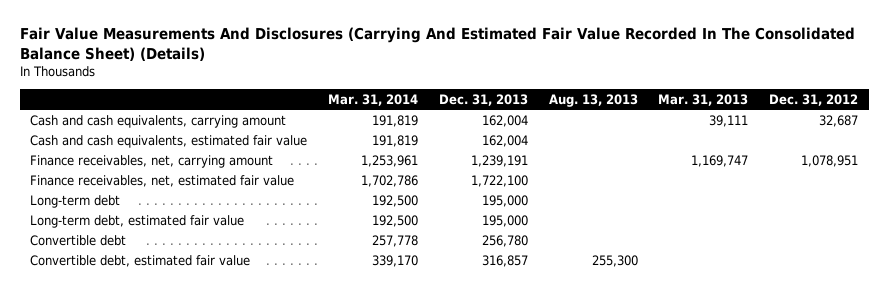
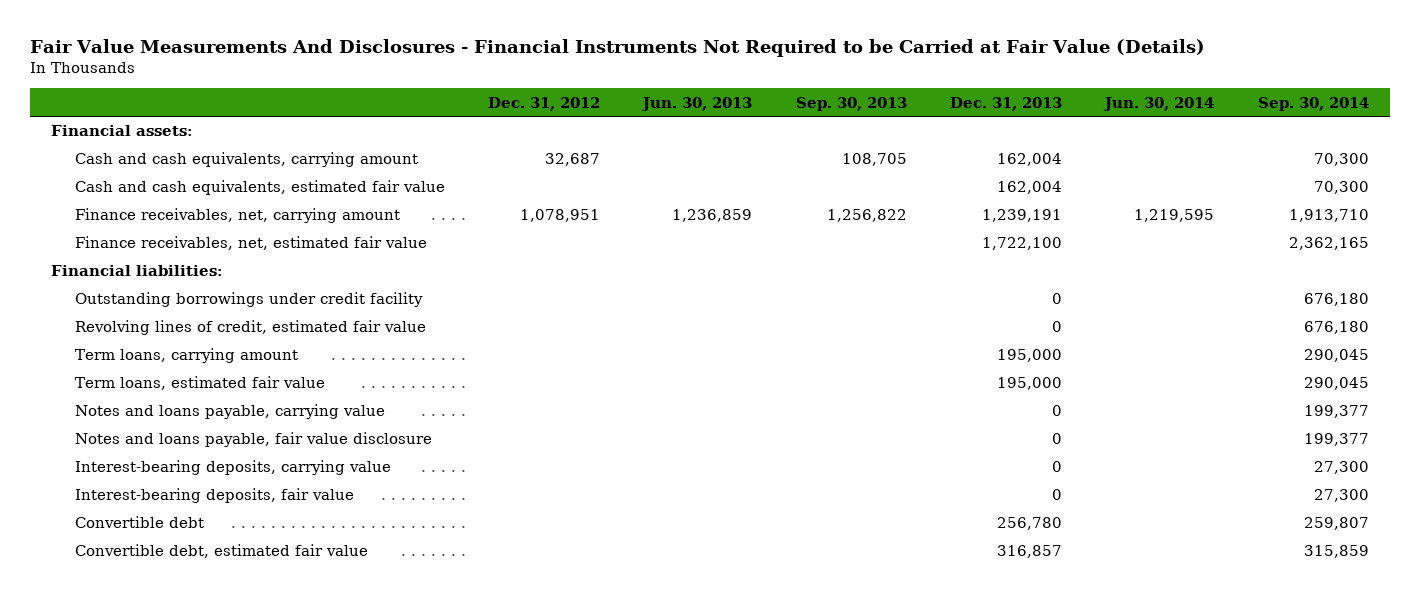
- Fair Value Measurements And Disclosures (Carrying And Estimated Fair Value Recorded In The Consolidated Balance Sheet) (Details)
+ Fair Value Measurements And Disclosures - Financial Instruments Not Required to be Carried at Fair Value (Details)
- | Mar. 31, 2014 | Dec. 31, 2013 | Aug. 13, 2013 | Mar. 31, 2013 | Dec. 31, 2012
+ | Dec. 31, 2012 | Jun. 30, 2013 | Sep. 30, 2013 | Dec. 31, 2013 | Jun. 30, 2014 | Sep. 30, 2014
+ Financial assets:
- Long-term debt | 192,500 | 195,000 | | |
- Long-term debt, estimated fair value | 192,500 | 195,000 | | |
+ Financial liabilities:
+ Outstanding borrowings under credit facility | | | | 0 | | 676,180
+ Revolving lines of credit, estimated fair value | | | | 0 | | 676,180
+ Term loans, carrying amount | | | | 195,000 | | 290,045
+ Term loans, estimated fair value | | | | 195,000 | | 290,045
+ Notes and loans payable, carrying value | | | | 0 | | 199,377
+ Notes and loans payable, fair value disclosure | | | | 0 | | 199,377
+ Interest-bearing deposits, carrying value | | | | 0 | | 27,300
+ Interest-bearing deposits, fair value | | | | 0 | | 27,300

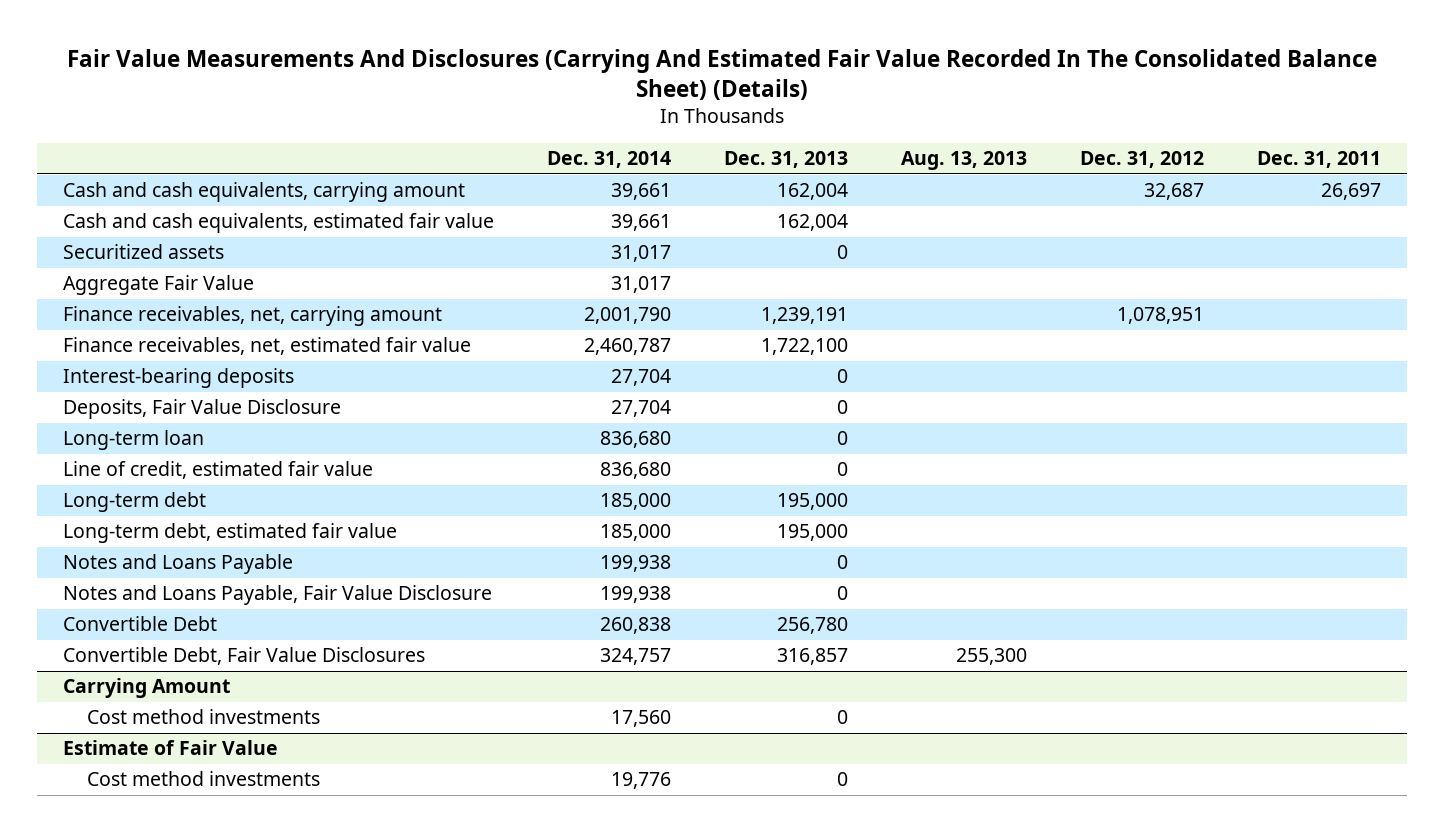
- Fair Value Measurements And Disclosures - Financial Instruments Not Required to be Carried at Fair Value (Details)
+ Fair Value Measurements And Disclosures (Carrying And Estimated Fair Value Recorded In The Consolidated Balance Sheet) (Details)
- | Dec. 31, 2012 | Jun. 30, 2013 | Sep. 30, 2013 | Dec. 31, 2013 | Jun. 30, 2014 | Sep. 30, 2014
+ | Dec. 31, 2014 | Dec. 31, 2013 | Aug. 13, 2013 | Dec. 31, 2012 | Dec. 31, 2011
- Financial assets:
+ Securitized assets | 31,017 | 0 | | |
+ Aggregate Fair Value | 31,017 | | | |
- Financial liabilities:
- Outstanding borrowings under credit facility | | | | 0 | | 676,180
- Revolving lines of credit, estimated fair value | | | | 0 | | 676,180
- Term loans, carrying amount | | | | 195,000 | | 290,045
- Term loans, estimated fair value | | | | 195,000 | | 290,045
- Notes and loans payable, carrying value | | | | 0 | | 199,377
- Notes and loans payable, fair value disclosure | | | | 0 | | 199,377
- Interest-bearing deposits, carrying value | | | | 0 | | 27,300
- Interest-bearing deposits, fair value | | | | 0 | | 27,300
- Convertible debt | | | | 256,780 | | 259,807
- Convertible debt, estimated fair value | | | | 316,857 | | 315,859
+ Interest-bearing deposits | 27,704 | 0 | | |
+ Deposits, Fair Value Disclosure | 27,704 | 0 | | |
+ Long-term loan | 836,680 | 0 | | |
+ Line of credit, estimated fair value | 836,680 | 0 | | |
+ Long-term debt | 185,000 | 195,000 | | |
+ Long-term debt, estimated fair value | 185,000 | 195,000 | | |
+ Notes and Loans Payable | 199,938 | 0 | | |
+ Notes and Loans Payable, Fair Value Disclosure | 199,938 | 0 | | |
+ Convertible Debt | 260,838 | 256,780 | | |
+ Convertible Debt, Fair Value Disclosures | 324,757 | 316,857 | 255,300 | |
+ Carrying Amount
+ Cost method investments | 17,560 | 0 | | |
+ Estimate of Fair Value
+ Cost method investments | 19,776 | 0 | | |

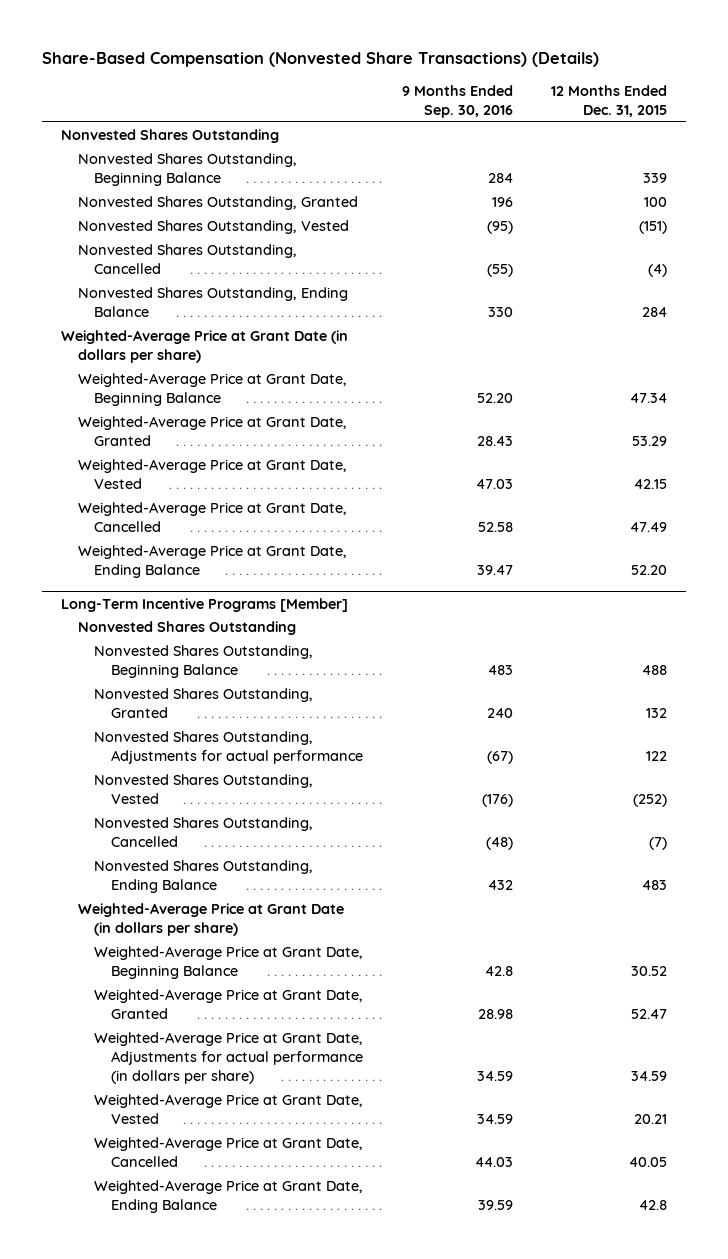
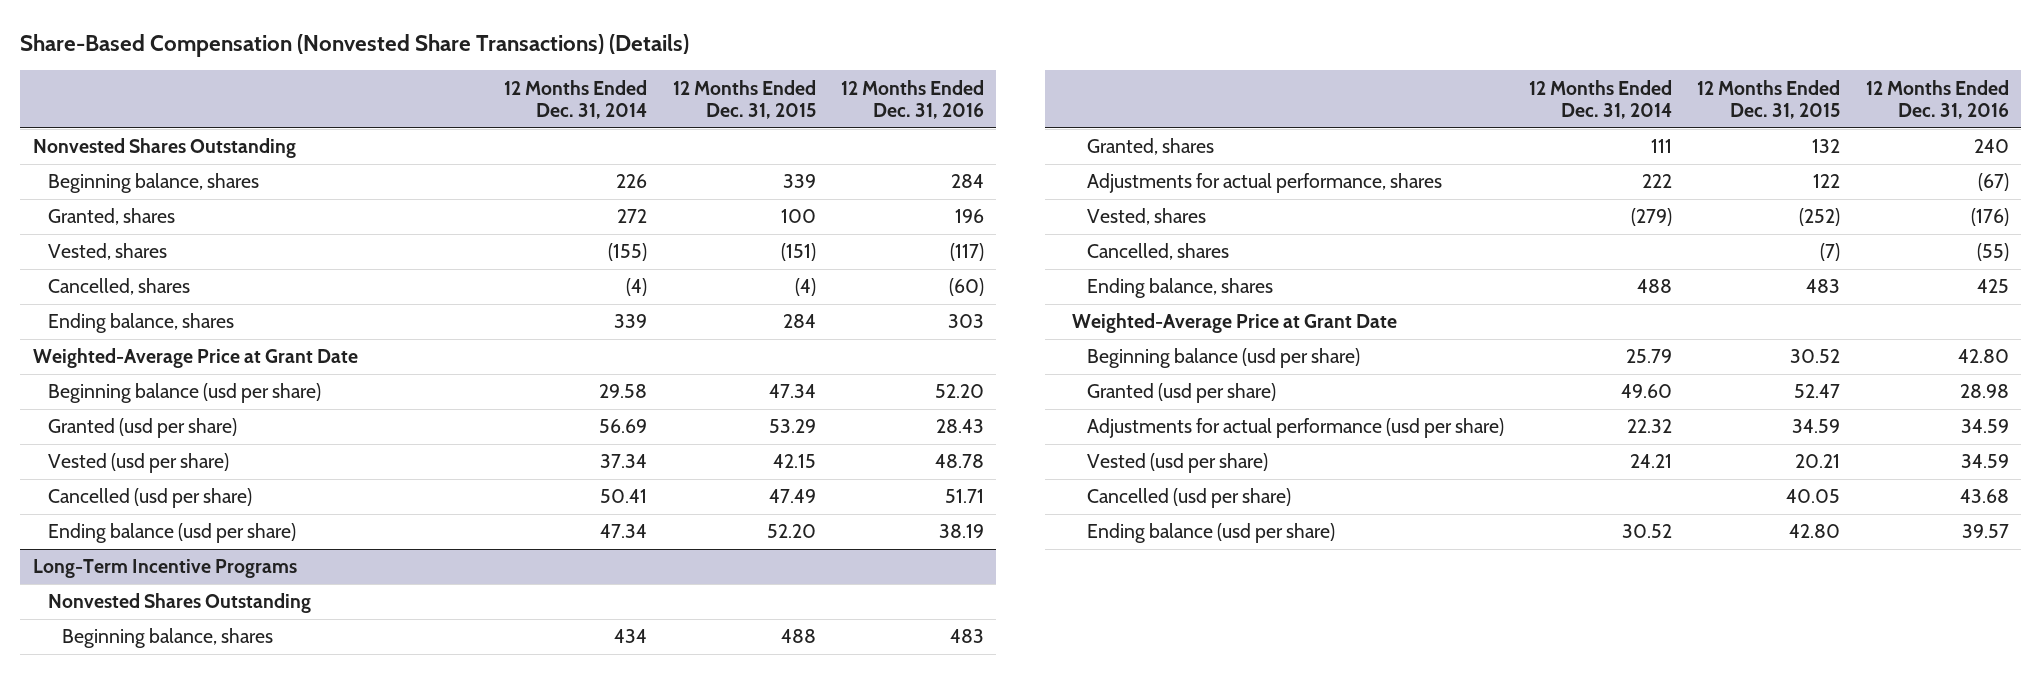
- | 9 Months Ended Sep. 30, 2016 | 12 Months Ended Dec. 31, 2015
+ | 12 Months Ended Dec. 31, 2014 | 12 Months Ended Dec. 31, 2015 | 12 Months Ended Dec. 31, 2016
- Nonvested Shares Outstanding, Beginning Balance | 284 | 339
- Nonvested Shares Outstanding, Granted | 196 | 100
- Nonvested Shares Outstanding, Vested | (95) | (151)
- Nonvested Shares Outstanding, Cancelled | (55) | (4)
- Nonvested Shares Outstanding, Ending Balance | 330 | 284
- Weighted-Average Price at Grant Date (in dollars per share)
- Weighted-Average Price at Grant Date, Beginning Balance | 52.20 | 47.34
- Weighted-Average Price at Grant Date, Granted | 28.43 | 53.29
- Weighted-Average Price at Grant Date, Vested | 47.03 | 42.15
- Weighted-Average Price at Grant Date, Cancelled | 52.58 | 47.49
- Weighted-Average Price at Grant Date, Ending Balance | 39.47 | 52.20
- Long-Term Incentive Programs [Member]
+ Beginning balance, shares | 226 | 339 | 284
+ Granted, shares | 272 | 100 | 196
+ Vested, shares | (155) | (151) | (117)
+ Cancelled, shares | (4) | (4) | (60)
+ Ending balance, shares | 339 | 284 | 303
+ Weighted-Average Price at Grant Date
+ Beginning balance (usd per share) | 29.58 | 47.34 | 52.20
+ Granted (usd per share) | 56.69 | 53.29 | 28.43
+ Vested (usd per share) | 37.34 | 42.15 | 48.78
+ Cancelled (usd per share) | 50.41 | 47.49 | 51.71
+ Ending balance (usd per share) | 47.34 | 52.20 | 38.19
+ Long-Term Incentive Programs
- Nonvested Shares Outstanding, Beginning Balance | 483 | 488
- Nonvested Shares Outstanding, Granted | 240 | 132
- Nonvested Shares Outstanding, Adjustments for actual performance | (67) | 122
- Nonvested Shares Outstanding, Vested | (176) | (252)
- Nonvested Shares Outstanding, Cancelled | (48) | (7)
- Nonvested Shares Outstanding, Ending Balance | 432 | 483
- Weighted-Average Price at Grant Date (in dollars per share)
- Weighted-Average Price at Grant Date, Beginning Balance | 42.8 | 30.52
- Weighted-Average Price at Grant Date, Granted | 28.98 | 52.47
- Weighted-Average Price at Grant Date, Adjustments for actual performance (in dollars per share) | 34.59 | 34.59
- Weighted-Average Price at Grant Date, Vested | 34.59 | 20.21
- Weighted-Average Price at Grant Date, Cancelled | 44.03 | 40.05
- Weighted-Average Price at Grant Date, Ending Balance | 39.59 | 42.8
+ Beginning balance, shares | 434 | 488 | 483
+ Granted, shares | 111 | 132 | 240
+ Adjustments for actual performance, shares | 222 | 122 | (67)
+ Vested, shares | (279) | (252) | (176)
+ Cancelled, shares | | (7) | (55)
+ Ending balance, shares | 488 | 483 | 425
+ Weighted-Average Price at Grant Date
+ Beginning balance (usd per share) | 25.79 | 30.52 | 42.80
+ Granted (usd per share) | 49.60 | 52.47 | 28.98
+ Adjustments for actual performance (usd per share) | 22.32 | 34.59 | 34.59
+ Vested (usd per share) | 24.21 | 20.21 | 34.59
+ Cancelled (usd per share) | | 40.05 | 43.68
+ Ending balance (usd per share) | 30.52 | 42.80 | 39.57

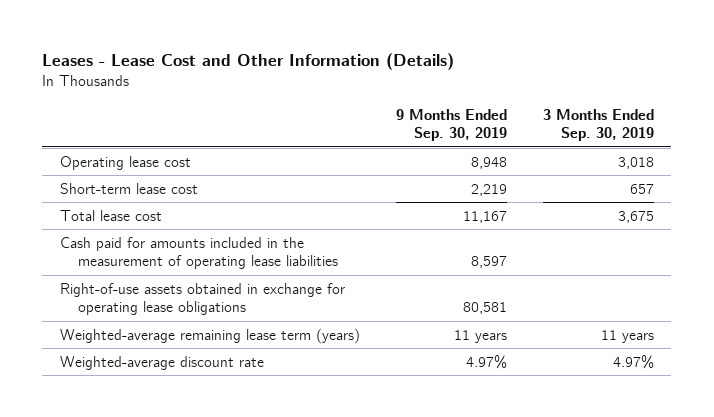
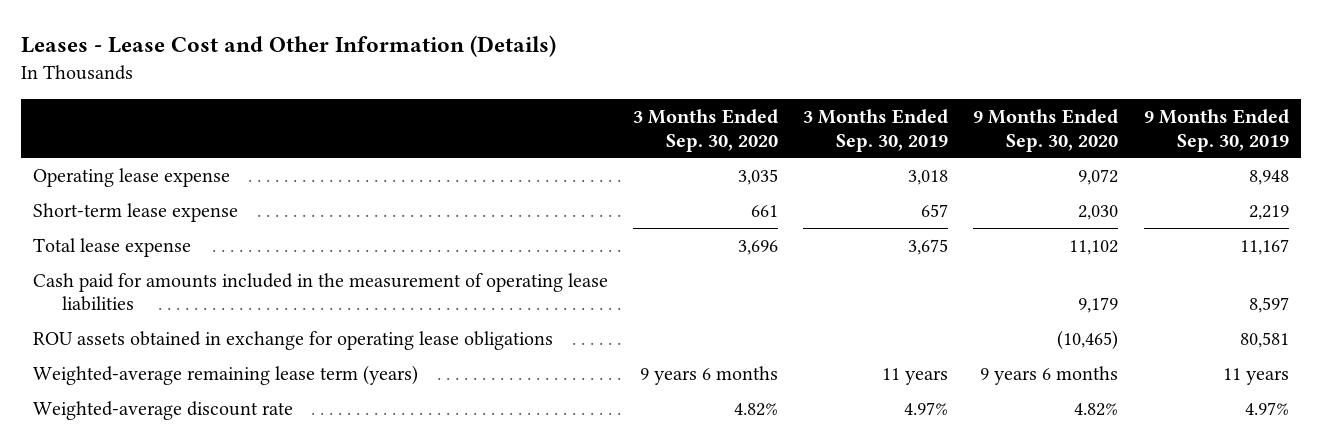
- | 9 Months Ended Sep. 30, 2019 | 3 Months Ended Sep. 30, 2019
+ | 3 Months Ended Sep. 30, 2020 | 3 Months Ended Sep. 30, 2019 | 9 Months Ended Sep. 30, 2020 | 9 Months Ended Sep. 30, 2019
- Operating lease cost | 8,948 | 3,018
- Short-term lease cost | 2,219 | 657
- Total lease cost | 11,167 | 3,675
+ Operating lease expense | 3,035 | 3,018 | 9,072 | 8,948
+ Short-term lease expense | 661 | 657 | 2,030 | 2,219
+ Total lease expense | 3,696 | 3,675 | 11,102 | 11,167
- Right-of-use assets obtained in exchange for operating lease obligations | 80,581 |
+ ROU assets obtained in exchange for operating lease obligations | | | (10,465) | 80,581

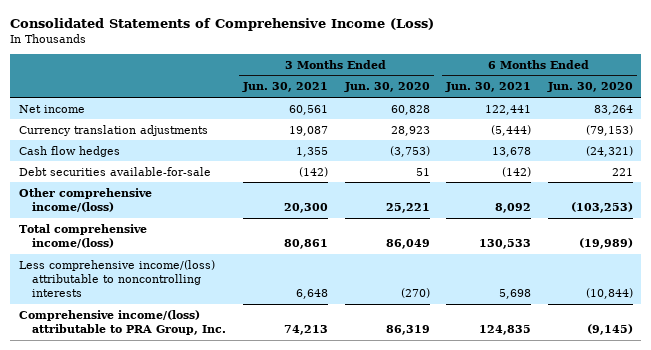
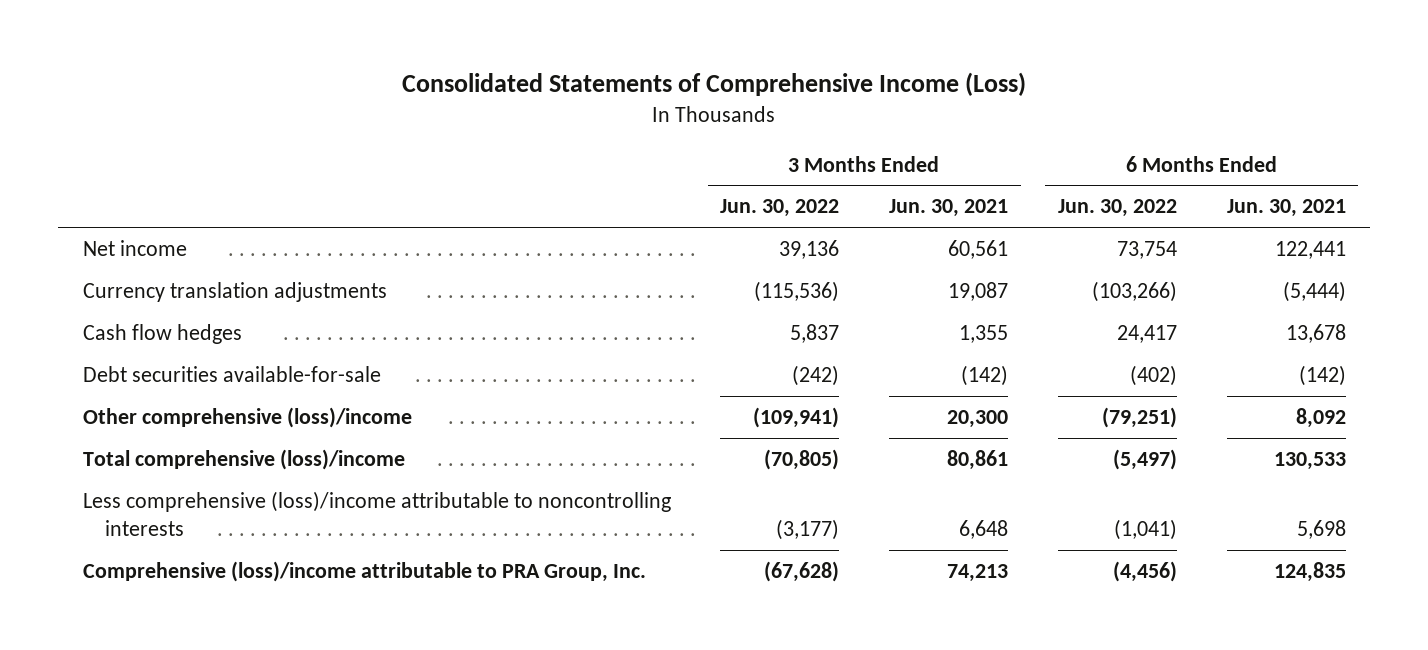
- | 3 Months Ended Jun. 30, 2021 | 3 Months Ended Jun. 30, 2020 | 6 Months Ended Jun. 30, 2021 | 6 Months Ended Jun. 30, 2020
+ | 3 Months Ended Jun. 30, 2022 | 3 Months Ended Jun. 30, 2021 | 6 Months Ended Jun. 30, 2022 | 6 Months Ended Jun. 30, 2021
- Other comprehensive income/(loss) | 20,300 | 25,221 | 8,092 | (103,253)
- Total comprehensive income/(loss) | 80,861 | 86,049 | 130,533 | (19,989)
- Less comprehensive income/(loss) attributable to noncontrolling interests | 6,648 | (270) | 5,698 | (10,844)
- Comprehensive income/(loss) attributable to PRA Group, Inc. | 74,213 | 86,319 | 124,835 | (9,145)
+ Other comprehensive (loss)/income | (109,941) | 20,300 | (79,251) | 8,092
+ Total comprehensive (loss)/income | (70,805) | 80,861 | (5,497) | 130,533
+ Less comprehensive (loss)/income attributable to noncontrolling interests | (3,177) | 6,648 | (1,041) | 5,698
+ Comprehensive (loss)/income attributable to PRA Group, Inc. | (67,628) | 74,213 | (4,456) | 124,835

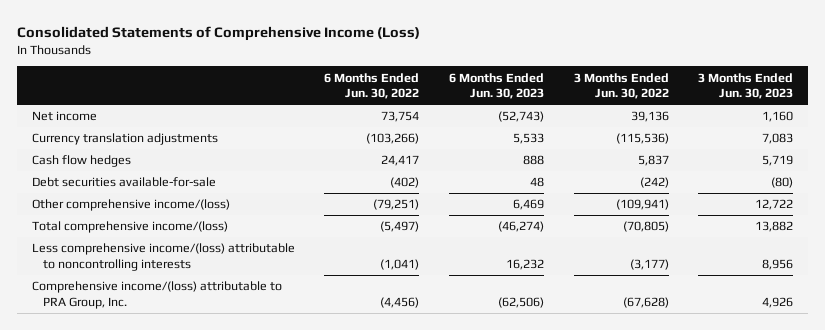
- | 3 Months Ended Jun. 30, 2022 | 3 Months Ended Jun. 30, 2021 | 6 Months Ended Jun. 30, 2022 | 6 Months Ended Jun. 30, 2021
+ | 6 Months Ended Jun. 30, 2022 | 6 Months Ended Jun. 30, 2023 | 3 Months Ended Jun. 30, 2022 | 3 Months Ended Jun. 30, 2023
- Other comprehensive (loss)/income | (109,941) | 20,300 | (79,251) | 8,092
- Total comprehensive (loss)/income | (70,805) | 80,861 | (5,497) | 130,533
- Less comprehensive (loss)/income attributable to noncontrolling interests | (3,177) | 6,648 | (1,041) | 5,698
- Comprehensive (loss)/income attributable to PRA Group, Inc. | (67,628) | 74,213 | (4,456) | 124,835
+ Other comprehensive income/(loss) | (79,251) | 6,469 | (109,941) | 12,722
+ Total comprehensive income/(loss) | (5,497) | (46,274) | (70,805) | 13,882
+ Less comprehensive income/(loss) attributable to noncontrolling interests | (1,041) | 16,232 | (3,177) | 8,956
+ Comprehensive income/(loss) attributable to PRA Group, Inc. | (4,456) | (62,506) | (67,628) | 4,926

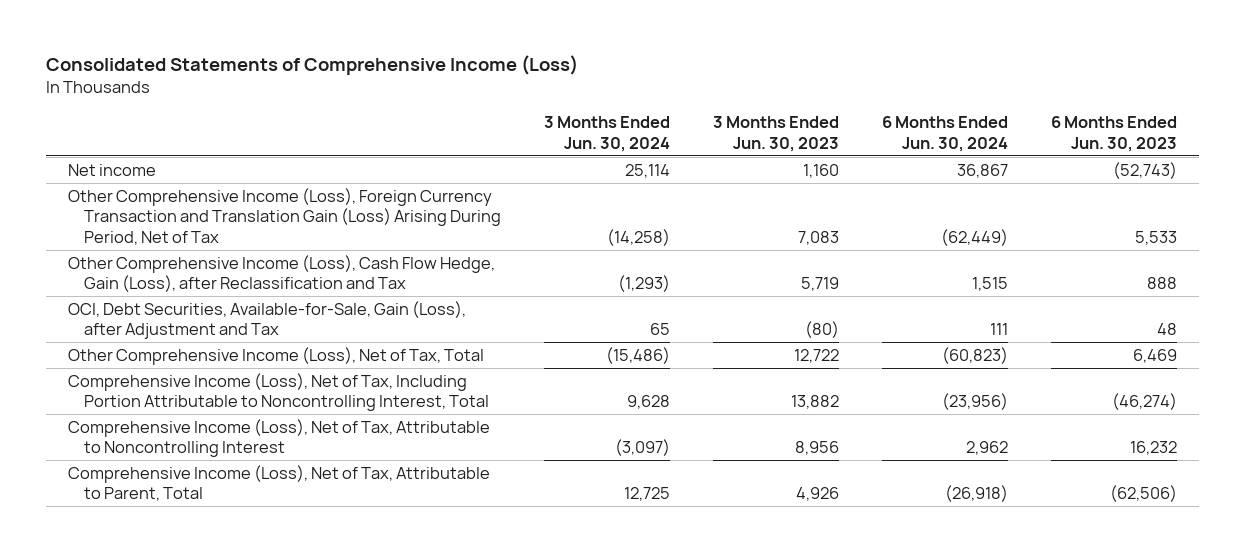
- | 6 Months Ended Jun. 30, 2022 | 6 Months Ended Jun. 30, 2023 | 3 Months Ended Jun. 30, 2022 | 3 Months Ended Jun. 30, 2023
+ | 3 Months Ended Jun. 30, 2024 | 3 Months Ended Jun. 30, 2023 | 6 Months Ended Jun. 30, 2024 | 6 Months Ended Jun. 30, 2023
- Currency translation adjustments | (103,266) | 5,533 | (115,536) | 7,083
- Cash flow hedges | 24,417 | 888 | 5,837 | 5,719
- Debt securities available-for-sale | (402) | 48 | (242) | (80)
- Other comprehensive income/(loss) | (79,251) | 6,469 | (109,941) | 12,722
- Total comprehensive income/(loss) | (5,497) | (46,274) | (70,805) | 13,882
- Less comprehensive income/(loss) attributable to noncontrolling interests | (1,041) | 16,232 | (3,177) | 8,956
- Comprehensive income/(loss) attributable to PRA Group, Inc. | (4,456) | (62,506) | (67,628) | 4,926
+ Other Comprehensive Income (Loss), Foreign Currency Transaction and Translation Gain (Loss) Arising During Period, Net of Tax | (14,258) | 7,083 | (62,449) | 5,533
+ Other Comprehensive Income (Loss), Cash Flow Hedge, Gain (Loss), after Reclassification and Tax | (1,293) | 5,719 | 1,515 | 888
+ OCI, Debt Securities, Available-for-Sale, Gain (Loss), after Adjustment and Tax | 65 | (80) | 111 | 48
+ Other Comprehensive Income (Loss), Net of Tax, Total | (15,486) | 12,722 | (60,823) | 6,469
+ Comprehensive Income (Loss), Net of Tax, Including Portion Attributable to Noncontrolling Interest, Total | 9,628 | 13,882 | (23,956) | (46,274)
+ Comprehensive Income (Loss), Net of Tax, Attributable to Noncontrolling Interest | (3,097) | 8,956 | 2,962 | 16,232
+ Comprehensive Income (Loss), Net of Tax, Attributable to Parent, Total | 12,725 | 4,926 | (26,918) | (62,506)

